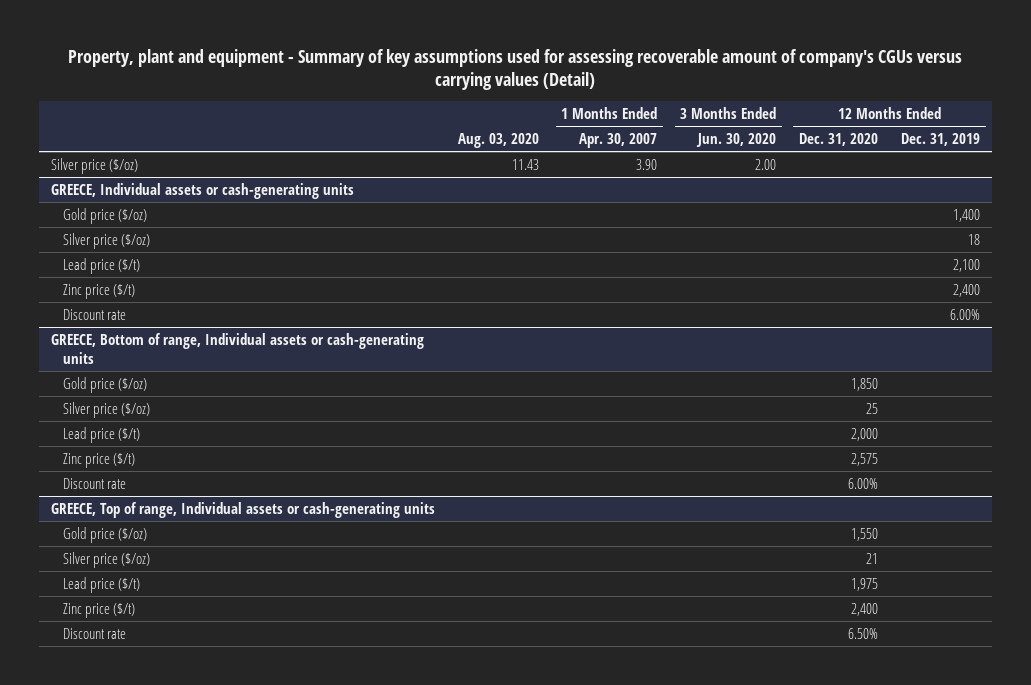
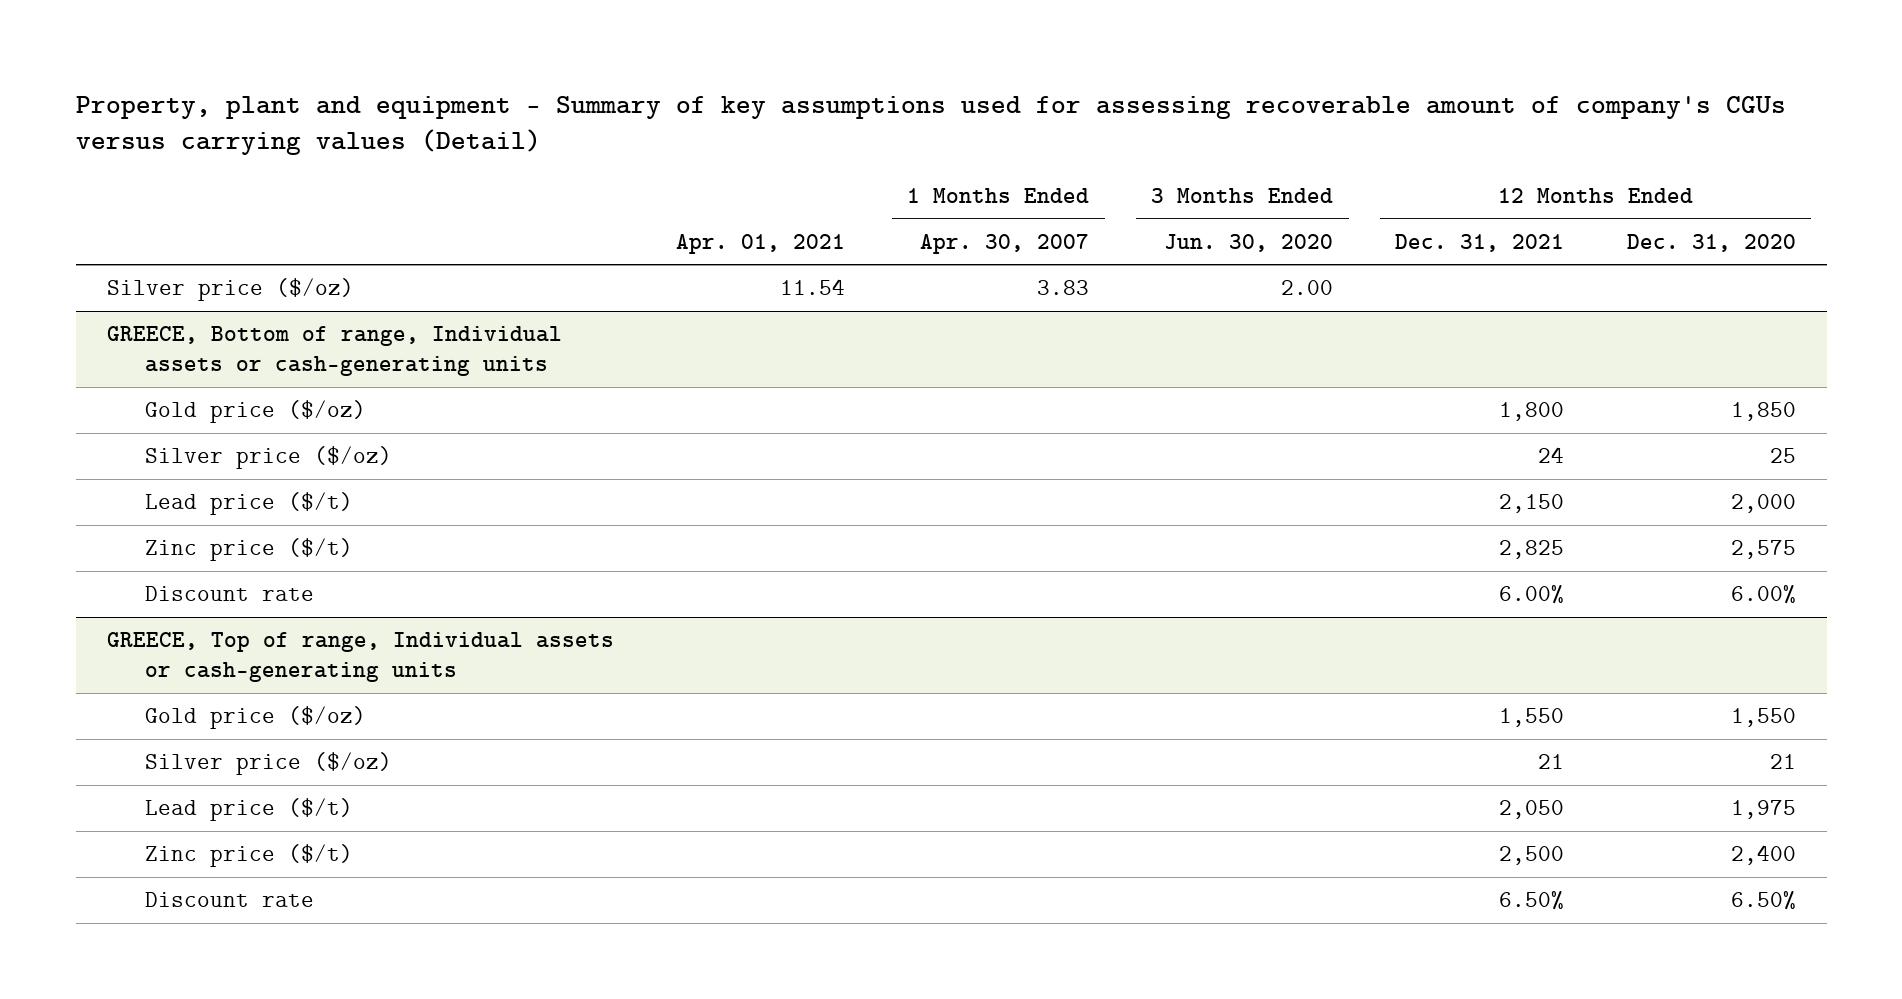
- | Aug. 03, 2020 | 1 Months Ended Apr. 30, 2007 | 3 Months Ended Jun. 30, 2020 | 12 Months Ended Dec. 31, 2020 | 12 Months Ended Dec. 31, 2019
+ | Apr. 01, 2021 | 1 Months Ended Apr. 30, 2007 | 3 Months Ended Jun. 30, 2020 | 12 Months Ended Dec. 31, 2021 | 12 Months Ended Dec. 31, 2020
- Silver price ($/oz) | 11.43 | 3.90 | 2.00 | |
- GREECE, Individual assets or cash-generating units
- Gold price ($/oz) | | | | | 1,400
- Silver price ($/oz) | | | | | 18
- Lead price ($/t) | | | | | 2,100
- Zinc price ($/t) | | | | | 2,400
- Discount rate | | | | | 6.00%
+ Silver price ($/oz) | 11.54 | 3.83 | 2.00 | |

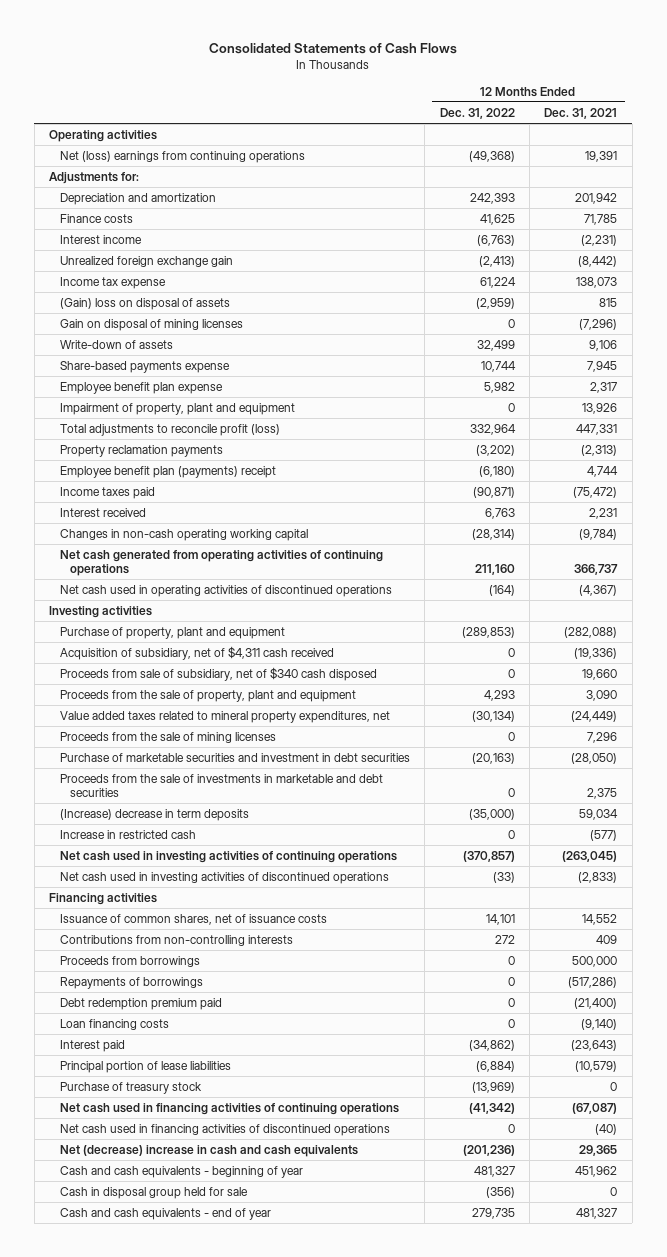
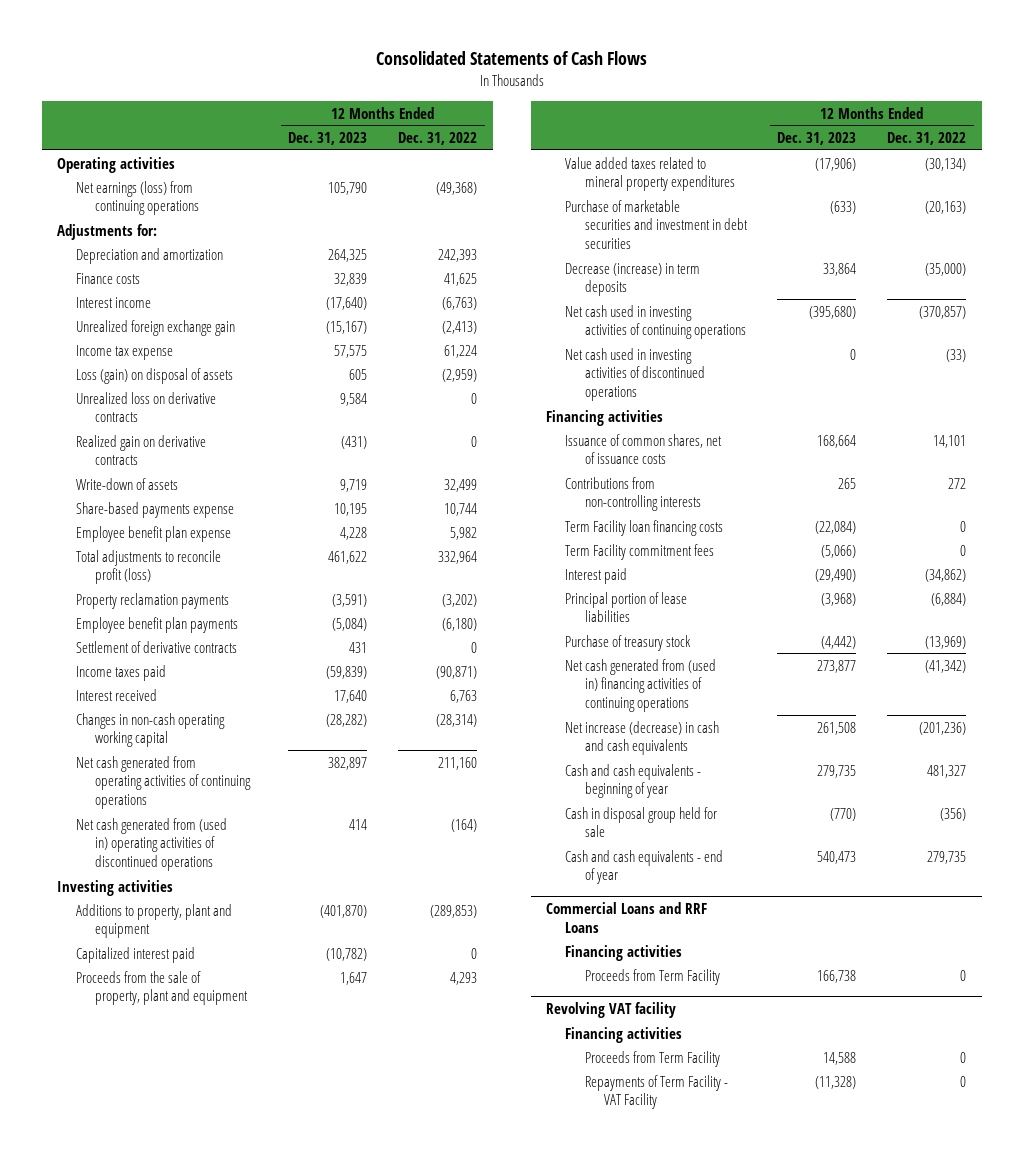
- | 12 Months Ended Dec. 31, 2022 | 12 Months Ended Dec. 31, 2021
+ | 12 Months Ended Dec. 31, 2023 | 12 Months Ended Dec. 31, 2022
- Net (loss) earnings from continuing operations | (49,368) | 19,391
+ Net earnings (loss) from continuing operations | 105,790 | (49,368)
- (Gain) loss on disposal of assets | (2,959) | 815
- Gain on disposal of mining licenses | 0 | (7,296)
+ Loss (gain) on disposal of assets | 605 | (2,959)
+ Unrealized loss on derivative contracts | 9,584 | 0
+ Realized gain on derivative contracts | (431) | 0
- Impairment of property, plant and equipment | 0 | 13,926
- Employee benefit plan (payments) receipt | (6,180) | 4,744
+ Employee benefit plan payments | (5,084) | (6,180)
+ Settlement of derivative contracts | 431 | 0
- Net cash used in operating activities of discontinued operations | (164) | (4,367)
+ Net cash generated from (used in) operating activities of discontinued operations | 414 | (164)
- Purchase of property, plant and equipment | (289,853) | (282,088)
- Acquisition of subsidiary, net of $4,311 cash received | 0 | (19,336)
- Proceeds from sale of subsidiary, net of $340 cash disposed | 0 | 19,660
+ Additions to property, plant and equipment | (401,870) | (289,853)
+ Capitalized interest paid | (10,782) | 0
- Value added taxes related to mineral property expenditures, net | (30,134) | (24,449)
- Proceeds from the sale of mining licenses | 0 | 7,296
+ Value added taxes related to mineral property expenditures | (17,906) | (30,134)
- Proceeds from the sale of investments in marketable and debt securities | 0 | 2,375
- (Increase) decrease in term deposits | (35,000) | 59,034
- Increase in restricted cash | 0 | (577)
+ Decrease (increase) in term deposits | 33,864 | (35,000)
- Proceeds from borrowings | 0 | 500,000
- Repayments of borrowings | 0 | (517,286)
- Debt redemption premium paid | 0 | (21,400)
- Loan financing costs | 0 | (9,140)
+ Term Facility loan financing costs | (22,084) | 0
+ Term Facility commitment fees | (5,066) | 0
- Net cash used in financing activities of continuing operations | (41,342) | (67,087)
- Net cash used in financing activities of discontinued operations | 0 | (40)
- Net (decrease) increase in cash and cash equivalents | (201,236) | 29,365
+ Net cash generated from (used in) financing activities of continuing operations | 273,877 | (41,342)
+ Net increase (decrease) in cash and cash equivalents | 261,508 | (201,236)
+ Commercial Loans and RRF Loans
+ Financing activities
+ Proceeds from Term Facility | 166,738 | 0
+ Revolving VAT facility
+ Financing activities
+ Proceeds from Term Facility | 14,588 | 0
+ Repayments of Term Facility - VAT Facility | (11,328) | 0

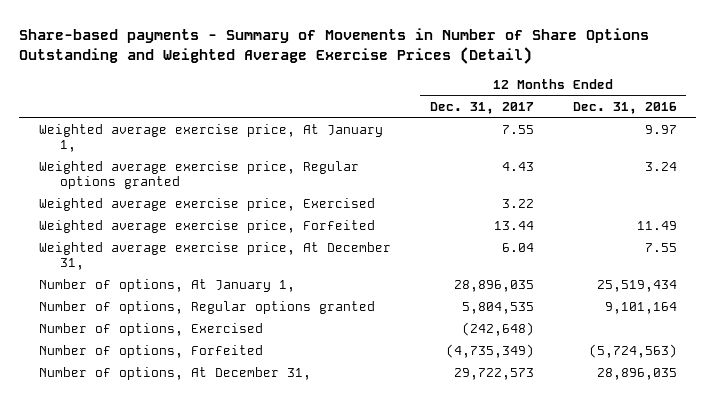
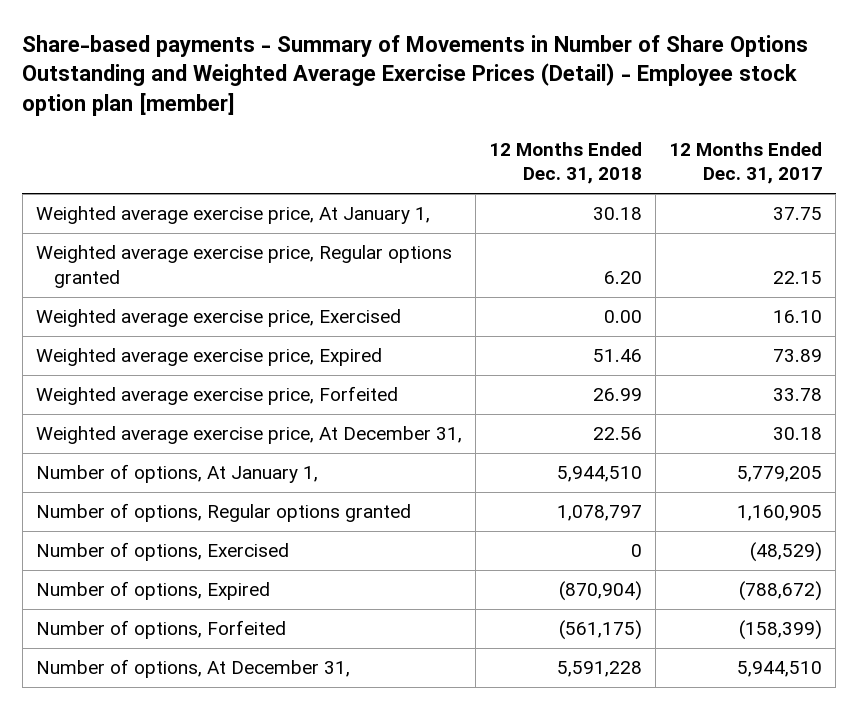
- Share-based payments - Summary of Movements in Number of Share Options Outstanding and Weighted Average Exercise Prices (Detail)
+ Share-based payments - Summary of Movements in Number of Share Options Outstanding and Weighted Average Exercise Prices (Detail) - Employee stock option plan [member]
- | 12 Months Ended Dec. 31, 2017 | 12 Months Ended Dec. 31, 2016
+ | 12 Months Ended Dec. 31, 2018 | 12 Months Ended Dec. 31, 2017
- Weighted average exercise price, At January 1, | 7.55 | 9.97
- Weighted average exercise price, Regular options granted | 4.43 | 3.24
- Weighted average exercise price, Exercised | 3.22 |
- Weighted average exercise price, Forfeited | 13.44 | 11.49
- Weighted average exercise price, At December 31, | 6.04 | 7.55
- Number of options, At January 1, | 28,896,035 | 25,519,434
- Number of options, Regular options granted | 5,804,535 | 9,101,164
- Number of options, Exercised | (242,648) |
- Number of options, Forfeited | (4,735,349) | (5,724,563)
- Number of options, At December 31, | 29,722,573 | 28,896,035
+ Weighted average exercise price, At January 1, | 30.18 | 37.75
+ Weighted average exercise price, Regular options granted | 6.20 | 22.15
+ Weighted average exercise price, Exercised | 0.00 | 16.10
+ Weighted average exercise price, Expired | 51.46 | 73.89
+ Weighted average exercise price, Forfeited | 26.99 | 33.78
+ Weighted average exercise price, At December 31, | 22.56 | 30.18
+ Number of options, At January 1, | 5,944,510 | 5,779,205
+ Number of options, Regular options granted | 1,078,797 | 1,160,905
+ Number of options, Exercised | 0 | (48,529)
+ Number of options, Expired | (870,904) | (788,672)
+ Number of options, Forfeited | (561,175) | (158,399)
+ Number of options, At December 31, | 5,591,228 | 5,944,510

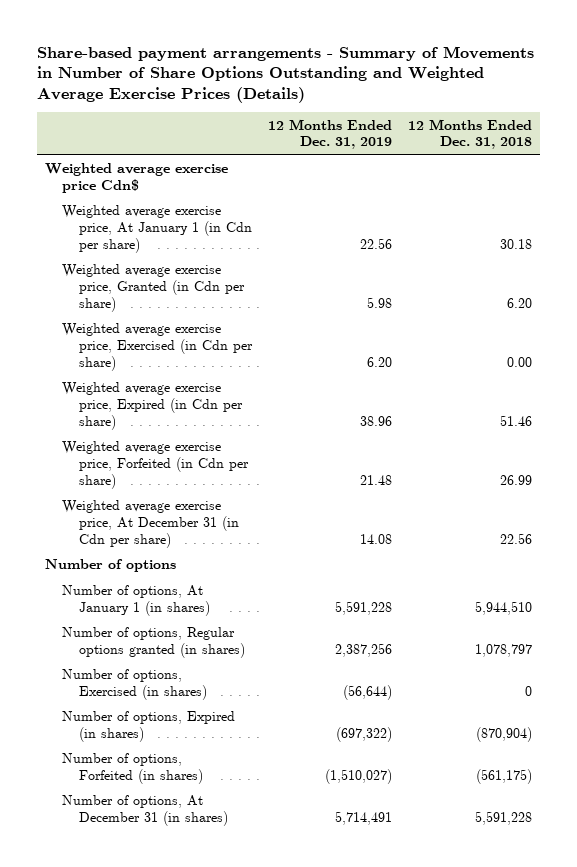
- Share-based payments - Summary of Movements in Number of Share Options Outstanding and Weighted Average Exercise Prices (Detail) - Employee stock option plan [member]
+ Share-based payment arrangements - Summary of Movements in Number of Share Options Outstanding and Weighted Average Exercise Prices (Details)
- | 12 Months Ended Dec. 31, 2018 | 12 Months Ended Dec. 31, 2017
+ | 12 Months Ended Dec. 31, 2019 | 12 Months Ended Dec. 31, 2018
- Weighted average exercise price, At January 1, | 30.18 | 37.75
- Weighted average exercise price, Regular options granted | 6.20 | 22.15
- Weighted average exercise price, Exercised | 0.00 | 16.10
- Weighted average exercise price, Expired | 51.46 | 73.89
- Weighted average exercise price, Forfeited | 26.99 | 33.78
- Weighted average exercise price, At December 31, | 22.56 | 30.18
- Number of options, At January 1, | 5,944,510 | 5,779,205
- Number of options, Regular options granted | 1,078,797 | 1,160,905
- Number of options, Exercised | 0 | (48,529)
- Number of options, Expired | (870,904) | (788,672)
- Number of options, Forfeited | (561,175) | (158,399)
- Number of options, At December 31, | 5,591,228 | 5,944,510
+ Weighted average exercise price Cdn$
+ Weighted average exercise price, At January 1 (in Cdn per share) | 22.56 | 30.18
+ Weighted average exercise price, Granted (in Cdn per share) | 5.98 | 6.20
+ Weighted average exercise price, Exercised (in Cdn per share) | 6.20 | 0.00
+ Weighted average exercise price, Expired (in Cdn per share) | 38.96 | 51.46
+ Weighted average exercise price, Forfeited (in Cdn per share) | 21.48 | 26.99
+ Weighted average exercise price, At December 31 (in Cdn per share) | 14.08 | 22.56
+ Number of options
+ Number of options, At January 1 (in shares) | 5,591,228 | 5,944,510
+ Number of options, Regular options granted (in shares) | 2,387,256 | 1,078,797
+ Number of options, Exercised (in shares) | (56,644) | 0
+ Number of options, Expired (in shares) | (697,322) | (870,904)
+ Number of options, Forfeited (in shares) | (1,510,027) | (561,175)
+ Number of options, At December 31 (in shares) | 5,714,491 | 5,591,228

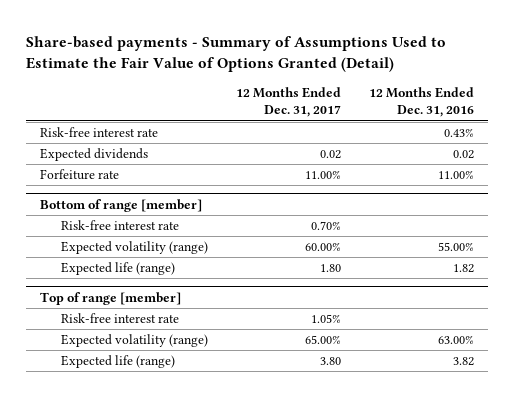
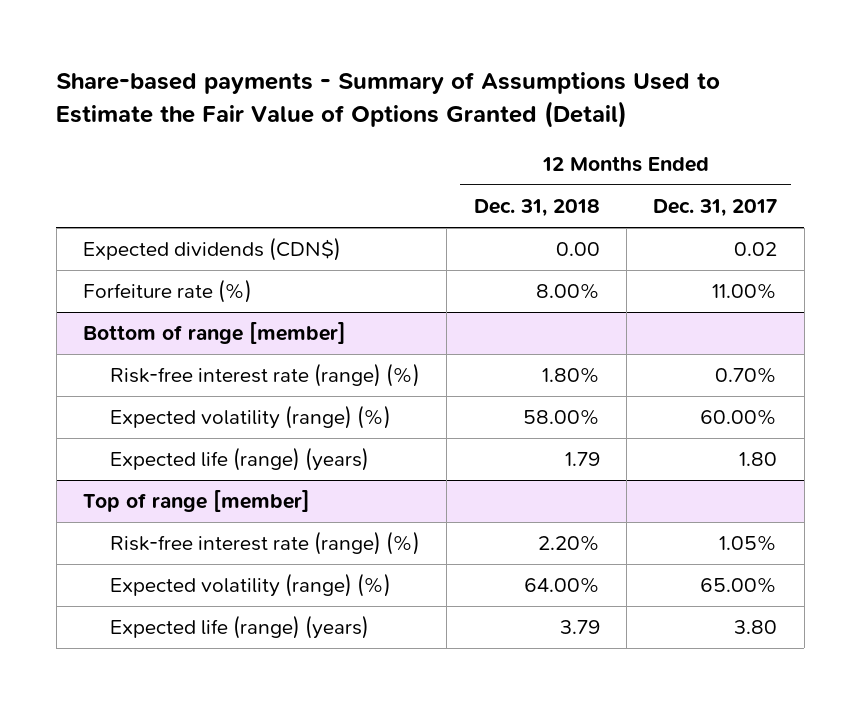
- | 12 Months Ended Dec. 31, 2017 | 12 Months Ended Dec. 31, 2016
+ | 12 Months Ended Dec. 31, 2018 | 12 Months Ended Dec. 31, 2017
- Risk-free interest rate | | 0.43%
- Expected dividends | 0.02 | 0.02
- Forfeiture rate | 11.00% | 11.00%
+ Expected dividends (CDN$) | 0.00 | 0.02
+ Forfeiture rate (%) | 8.00% | 11.00%
@ Bottom of range [member]
- Risk-free interest rate | 0.70% |
- Expected volatility (range) | 60.00% | 55.00%
- Expected life (range) | 1.80 | 1.82
+ Risk-free interest rate (range) (%) | 1.80% | 0.70%
+ Expected volatility (range) (%) | 58.00% | 60.00%
+ Expected life (range) (years) | 1.79 | 1.80
@ Top of range [member]
- Risk-free interest rate | 1.05% |
- Expected volatility (range) | 65.00% | 63.00%
- Expected life (range) | 3.80 | 3.82
+ Risk-free interest rate (range) (%) | 2.20% | 1.05%
+ Expected volatility (range) (%) | 64.00% | 65.00%
+ Expected life (range) (years) | 3.79 | 3.80

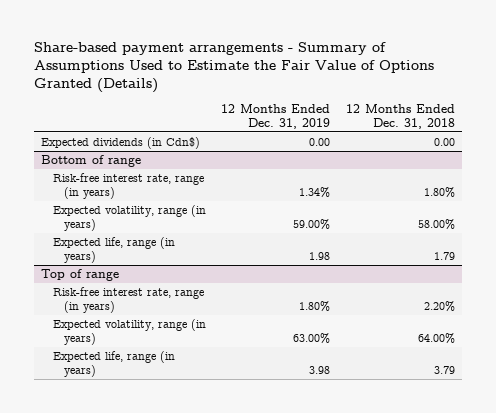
- Share-based payments - Summary of Assumptions Used to Estimate the Fair Value of Options Granted (Detail)
+ Share-based payment arrangements - Summary of Assumptions Used to Estimate the Fair Value of Options Granted (Details)
- | 12 Months Ended Dec. 31, 2018 | 12 Months Ended Dec. 31, 2017
+ | 12 Months Ended Dec. 31, 2019 | 12 Months Ended Dec. 31, 2018
- Expected dividends (CDN$) | 0.00 | 0.02
- Forfeiture rate (%) | 8.00% | 11.00%
- Bottom of range [member]
- Risk-free interest rate (range) (%) | 1.80% | 0.70%
- Expected volatility (range) (%) | 58.00% | 60.00%
- Expected life (range) (years) | 1.79 | 1.80
- Top of range [member]
- Risk-free interest rate (range) (%) | 2.20% | 1.05%
- Expected volatility (range) (%) | 64.00% | 65.00%
- Expected life (range) (years) | 3.79 | 3.80
+ Expected dividends (in Cdn$) | 0.00 | 0.00
+ Bottom of range
+ Risk-free interest rate, range (in years) | 1.34% | 1.80%
+ Expected volatility, range (in years) | 59.00% | 58.00%
+ Expected life, range (in years) | 1.98 | 1.79
+ Top of range
+ Risk-free interest rate, range (in years) | 1.80% | 2.20%
+ Expected volatility, range (in years) | 63.00% | 64.00%
+ Expected life, range (in years) | 3.98 | 3.79

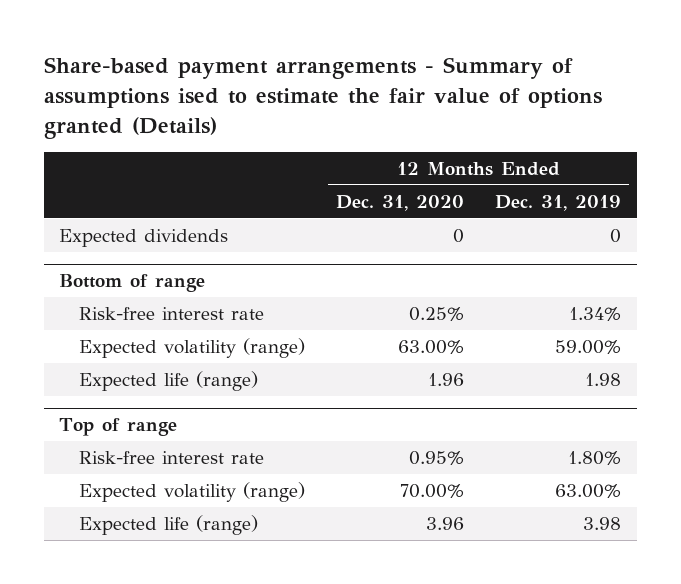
- Share-based payment arrangements - Summary of Assumptions Used to Estimate the Fair Value of Options Granted (Details)
+ Share-based payment arrangements - Summary of assumptions ised to estimate the fair value of options granted (Details)
- | 12 Months Ended Dec. 31, 2019 | 12 Months Ended Dec. 31, 2018
+ | 12 Months Ended Dec. 31, 2020 | 12 Months Ended Dec. 31, 2019
- Expected dividends (in Cdn$) | 0.00 | 0.00
+ Expected dividends | 0 | 0
@ Bottom of range
- Risk-free interest rate, range (in years) | 1.34% | 1.80%
- Expected volatility, range (in years) | 59.00% | 58.00%
- Expected life, range (in years) | 1.98 | 1.79
+ Risk-free interest rate | 0.25% | 1.34%
+ Expected volatility (range) | 63.00% | 59.00%
+ Expected life (range) | 1.96 | 1.98
@ Top of range
- Risk-free interest rate, range (in years) | 1.80% | 2.20%
- Expected volatility, range (in years) | 63.00% | 64.00%
- Expected life, range (in years) | 3.98 | 3.79
+ Risk-free interest rate | 0.95% | 1.80%
+ Expected volatility (range) | 70.00% | 63.00%
+ Expected life (range) | 3.96 | 3.98

